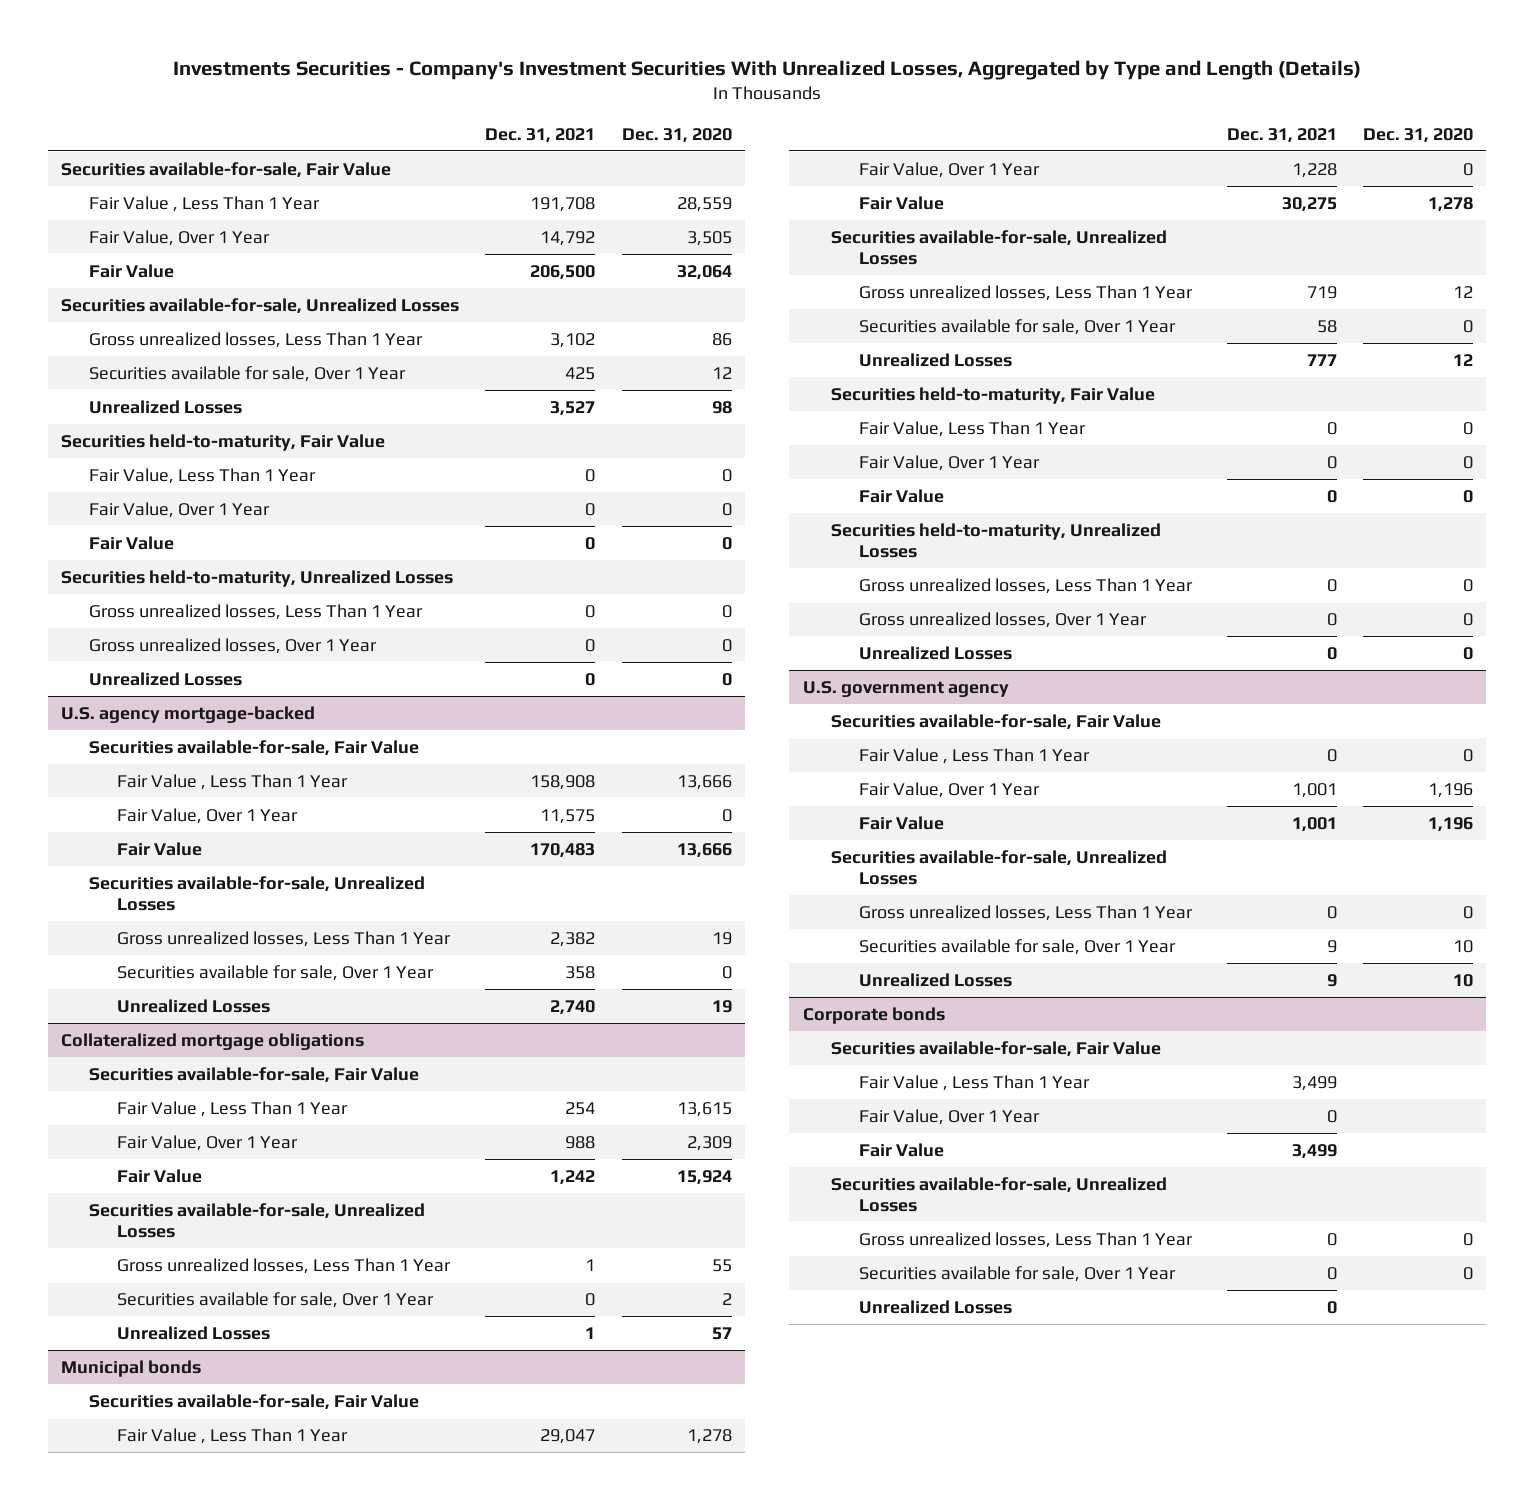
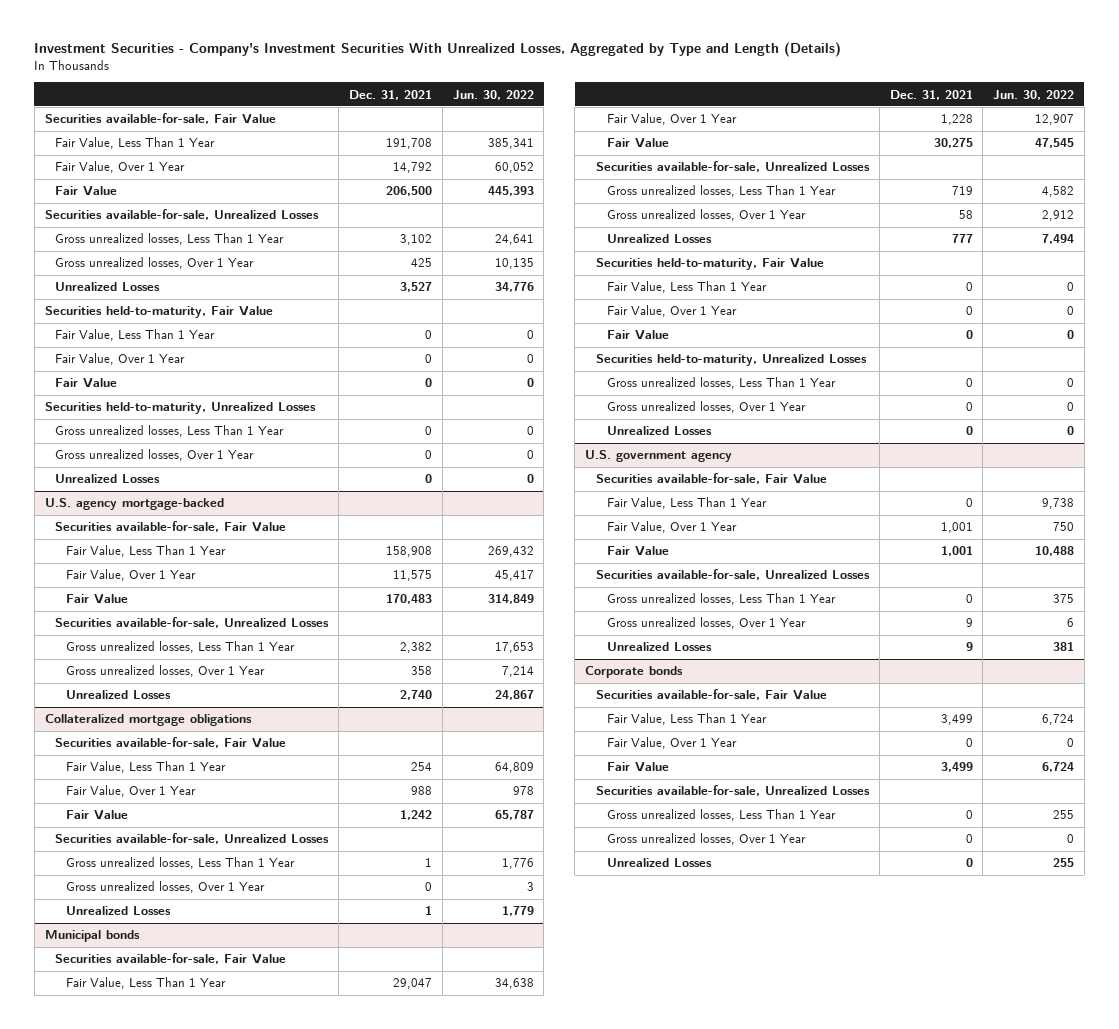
- Investments Securities - Company's Investment Securities With Unrealized Losses, Aggregated by Type and Length (Details)
+ Investment Securities - Company's Investment Securities With Unrealized Losses, Aggregated by Type and Length (Details)
- | Dec. 31, 2021 | Dec. 31, 2020
+ | Dec. 31, 2021 | Jun. 30, 2022
- Fair Value , Less Than 1 Year | 191,708 | 28,559
+ Fair Value, Less Than 1 Year | 191,708 | 385,341
- Securities available for sale, Over 1 Year | 425 | 12
+ Gross unrealized losses, Over 1 Year | 425 | 10,135
@ U.S. agency mortgage-backed
- Fair Value , Less Than 1 Year | 158,908 | 13,666
+ Fair Value, Less Than 1 Year | 158,908 | 269,432
- Securities available for sale, Over 1 Year | 358 | 0
+ Gross unrealized losses, Over 1 Year | 358 | 7,214
@ Collateralized mortgage obligations
- Fair Value , Less Than 1 Year | 254 | 13,615
+ Fair Value, Less Than 1 Year | 254 | 64,809
- Securities available for sale, Over 1 Year | 0 | 2
+ Gross unrealized losses, Over 1 Year | 0 | 3
@ Municipal bonds
- Fair Value , Less Than 1 Year | 29,047 | 1,278
+ Fair Value, Less Than 1 Year | 29,047 | 34,638
- Securities available for sale, Over 1 Year | 58 | 0
+ Gross unrealized losses, Over 1 Year | 58 | 2,912
@ U.S. government agency
- Fair Value , Less Than 1 Year | 0 | 0
+ Fair Value, Less Than 1 Year | 0 | 9,738
- Securities available for sale, Over 1 Year | 9 | 10
+ Gross unrealized losses, Over 1 Year | 9 | 6
@ Corporate bonds
- Fair Value , Less Than 1 Year | 3,499 |
+ Fair Value, Less Than 1 Year | 3,499 | 6,724
- Securities available for sale, Over 1 Year | 0 | 0
+ Gross unrealized losses, Over 1 Year | 0 | 0

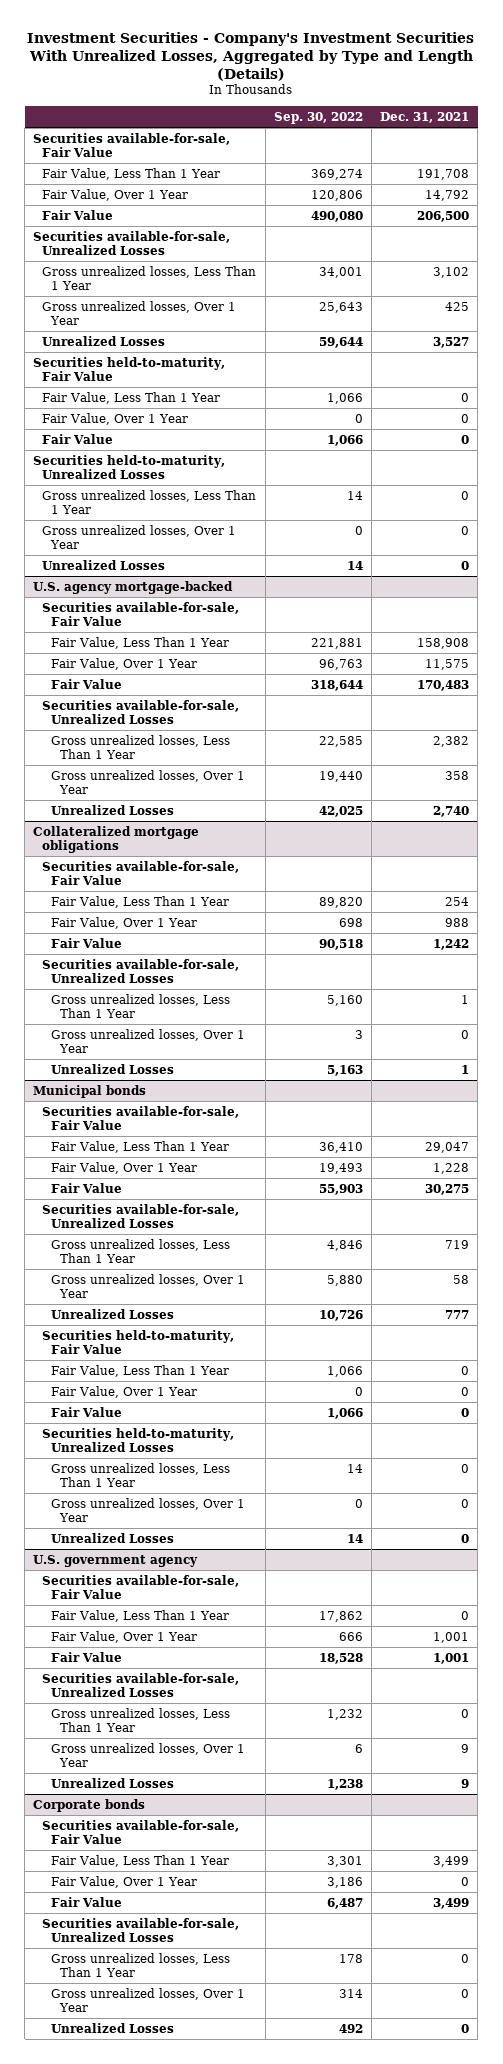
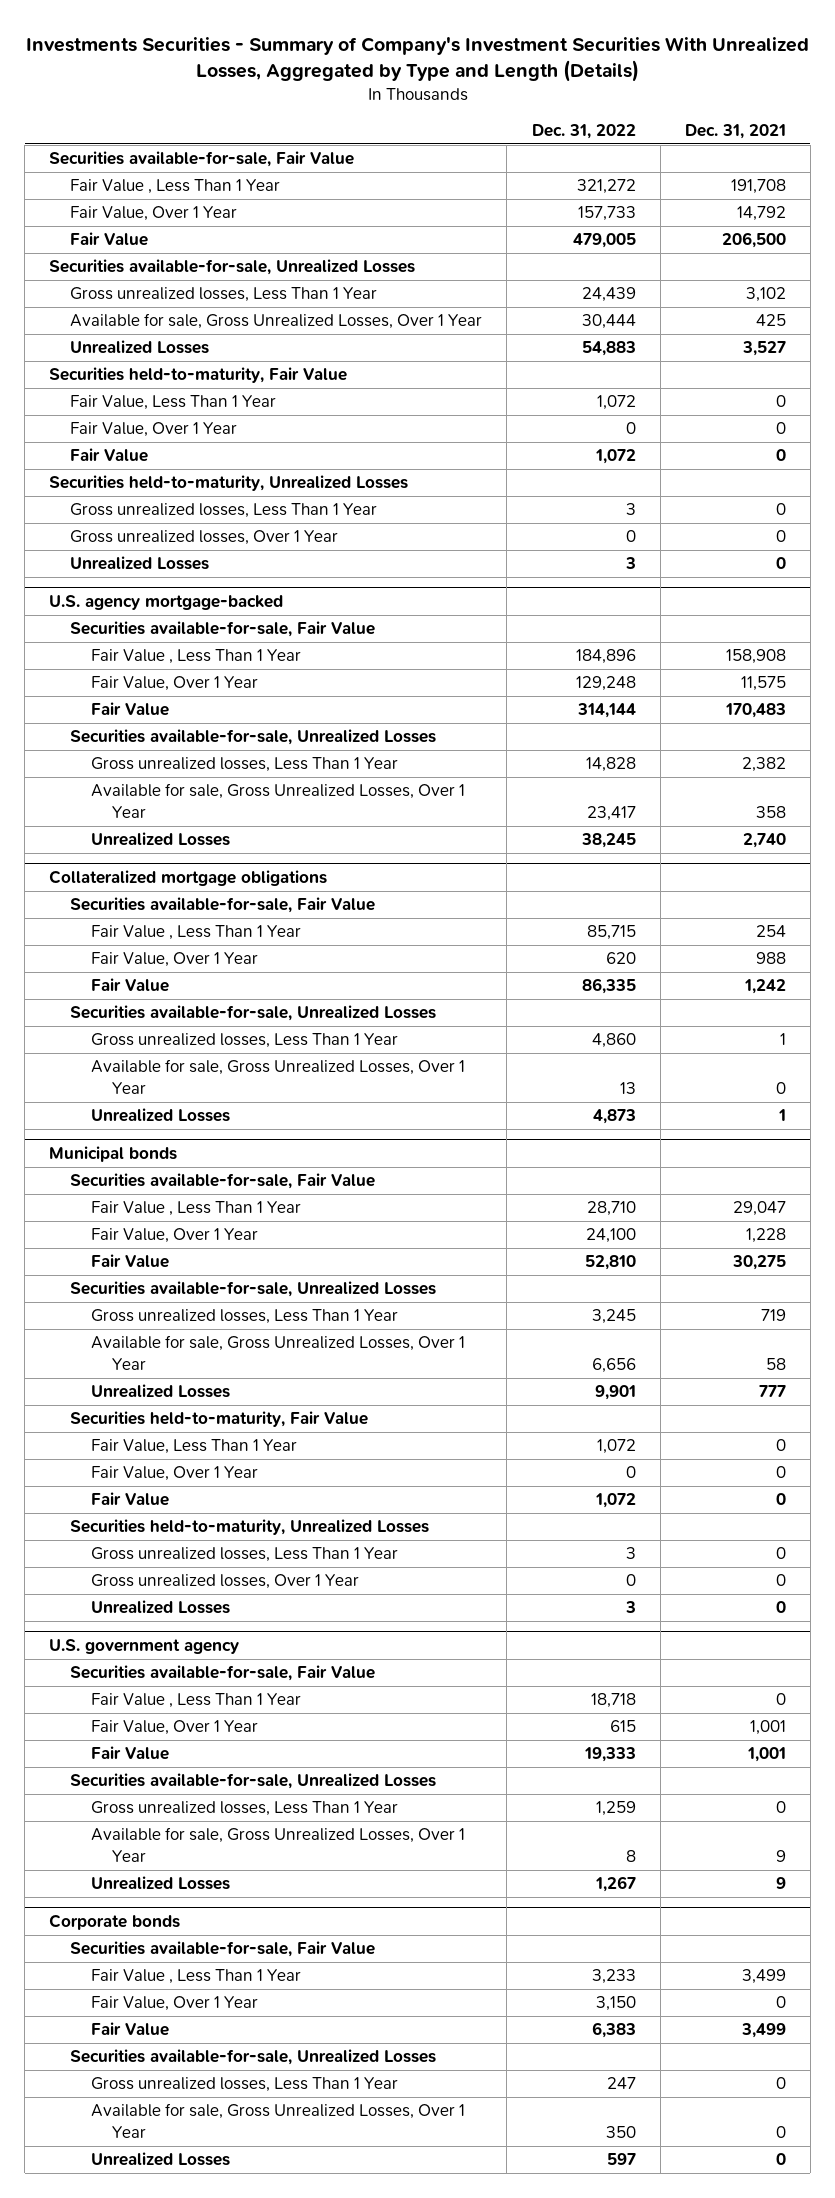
- Investment Securities - Company's Investment Securities With Unrealized Losses, Aggregated by Type and Length (Details)
+ Investments Securities - Summary of Company's Investment Securities With Unrealized Losses, Aggregated by Type and Length (Details)
- | Sep. 30, 2022 | Dec. 31, 2021
+ | Dec. 31, 2022 | Dec. 31, 2021
- Fair Value, Less Than 1 Year | 369,274 | 191,708
+ Fair Value , Less Than 1 Year | 321,272 | 191,708
- Gross unrealized losses, Over 1 Year | 25,643 | 425
+ Available for sale, Gross Unrealized Losses, Over 1 Year | 30,444 | 425
@ U.S. agency mortgage-backed
- Fair Value, Less Than 1 Year | 221,881 | 158,908
+ Fair Value , Less Than 1 Year | 184,896 | 158,908
- Gross unrealized losses, Over 1 Year | 19,440 | 358
+ Available for sale, Gross Unrealized Losses, Over 1 Year | 23,417 | 358
@ Collateralized mortgage obligations
- Fair Value, Less Than 1 Year | 89,820 | 254
+ Fair Value , Less Than 1 Year | 85,715 | 254
- Gross unrealized losses, Over 1 Year | 3 | 0
+ Available for sale, Gross Unrealized Losses, Over 1 Year | 13 | 0
@ Municipal bonds
- Fair Value, Less Than 1 Year | 36,410 | 29,047
+ Fair Value , Less Than 1 Year | 28,710 | 29,047
- Gross unrealized losses, Over 1 Year | 5,880 | 58
+ Available for sale, Gross Unrealized Losses, Over 1 Year | 6,656 | 58
@ U.S. government agency
- Fair Value, Less Than 1 Year | 17,862 | 0
+ Fair Value , Less Than 1 Year | 18,718 | 0
- Gross unrealized losses, Over 1 Year | 6 | 9
+ Available for sale, Gross Unrealized Losses, Over 1 Year | 8 | 9
@ Corporate bonds
- Fair Value, Less Than 1 Year | 3,301 | 3,499
+ Fair Value , Less Than 1 Year | 3,233 | 3,499
- Gross unrealized losses, Over 1 Year | 314 | 0
+ Available for sale, Gross Unrealized Losses, Over 1 Year | 350 | 0

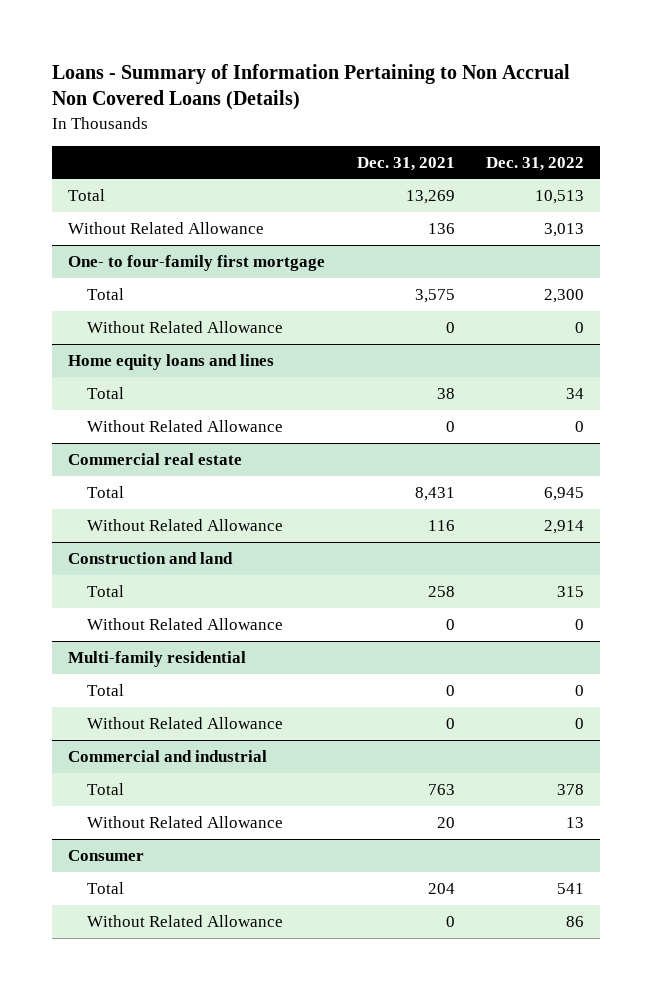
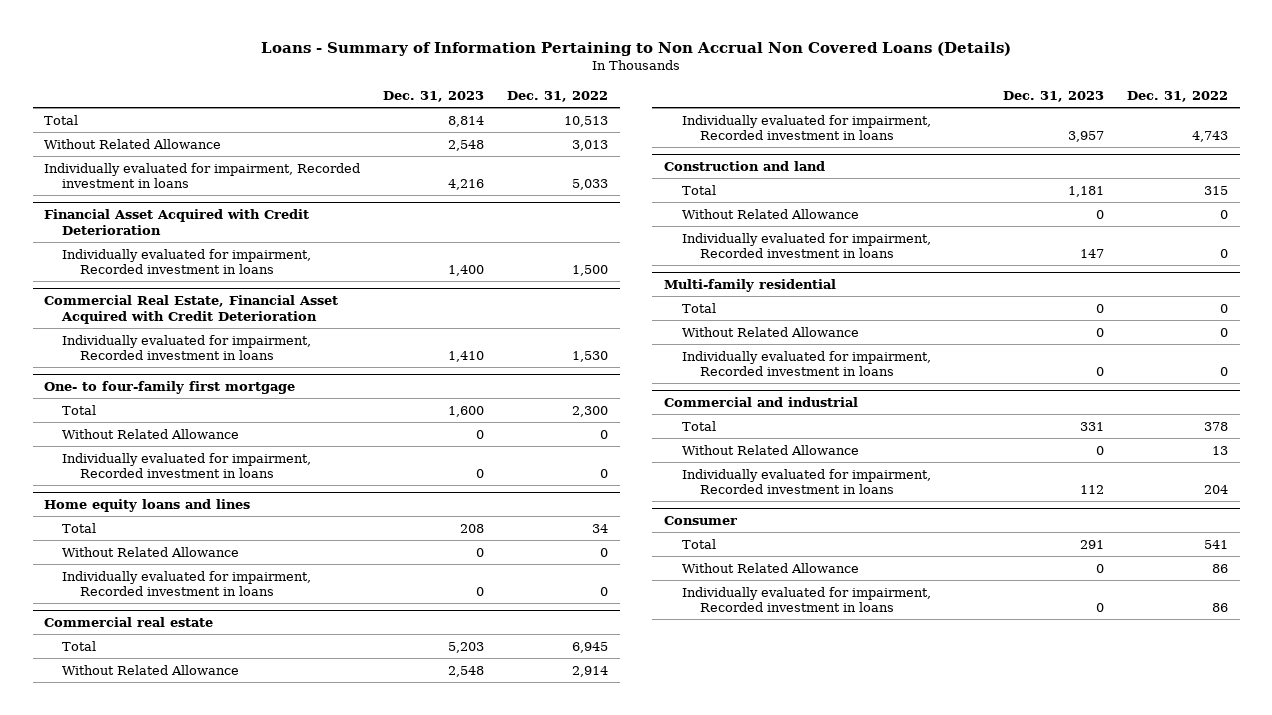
- | Dec. 31, 2021 | Dec. 31, 2022
+ | Dec. 31, 2023 | Dec. 31, 2022
+ Individually evaluated for impairment, Recorded investment in loans | 4,216 | 5,033
+ Financial Asset Acquired with Credit Deterioration
+ Individually evaluated for impairment, Recorded investment in loans | 1,400 | 1,500
+ Commercial Real Estate, Financial Asset Acquired with Credit Deterioration
+ Individually evaluated for impairment, Recorded investment in loans | 1,410 | 1,530
@ One- to four-family first mortgage
+ Individually evaluated for impairment, Recorded investment in loans | 0 | 0
@ Home equity loans and lines
+ Individually evaluated for impairment, Recorded investment in loans | 0 | 0
@ Commercial real estate
+ Individually evaluated for impairment, Recorded investment in loans | 3,957 | 4,743
@ Construction and land
+ Individually evaluated for impairment, Recorded investment in loans | 147 | 0
@ Multi-family residential
+ Individually evaluated for impairment, Recorded investment in loans | 0 | 0
@ Commercial and industrial
+ Individually evaluated for impairment, Recorded investment in loans | 112 | 204
@ Consumer
+ Individually evaluated for impairment, Recorded investment in loans | 0 | 86

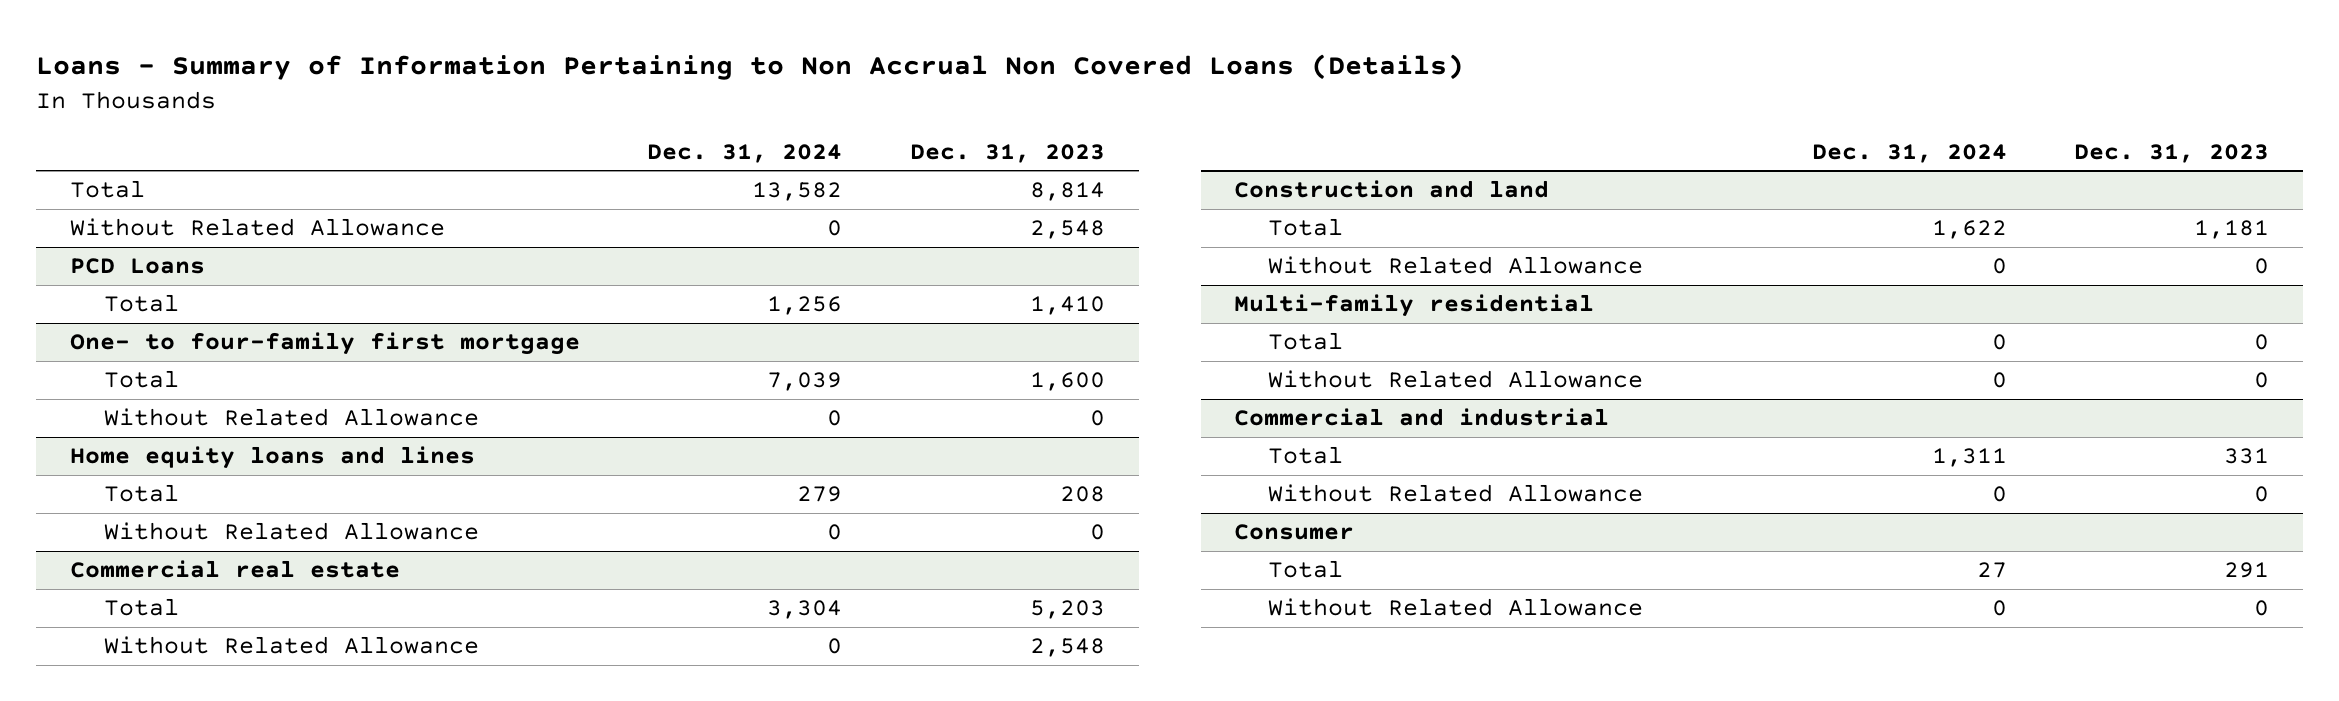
- | Dec. 31, 2023 | Dec. 31, 2022
+ | Dec. 31, 2024 | Dec. 31, 2023
- Individually evaluated for impairment, Recorded investment in loans | 4,216 | 5,033
- Financial Asset Acquired with Credit Deterioration
- Individually evaluated for impairment, Recorded investment in loans | 1,400 | 1,500
- Commercial Real Estate, Financial Asset Acquired with Credit Deterioration
- Individually evaluated for impairment, Recorded investment in loans | 1,410 | 1,530
+ PCD Loans
+ Total | 1,256 | 1,410
@ One- to four-family first mortgage
- Individually evaluated for impairment, Recorded investment in loans | 0 | 0
@ Home equity loans and lines
- Individually evaluated for impairment, Recorded investment in loans | 0 | 0
@ Commercial real estate
- Individually evaluated for impairment, Recorded investment in loans | 3,957 | 4,743
@ Construction and land
- Individually evaluated for impairment, Recorded investment in loans | 147 | 0
@ Multi-family residential
- Individually evaluated for impairment, Recorded investment in loans | 0 | 0
@ Commercial and industrial
- Individually evaluated for impairment, Recorded investment in loans | 112 | 204
@ Consumer
- Individually evaluated for impairment, Recorded investment in loans | 0 | 86

